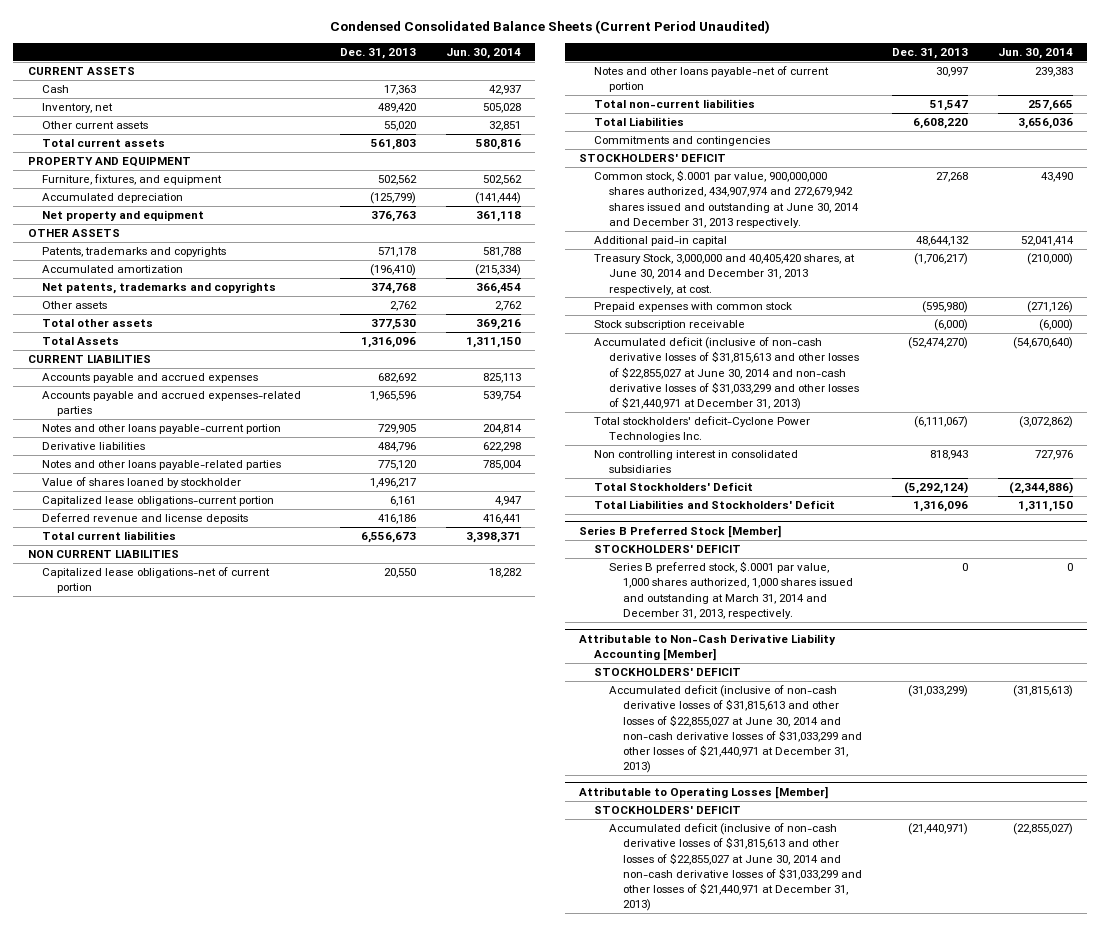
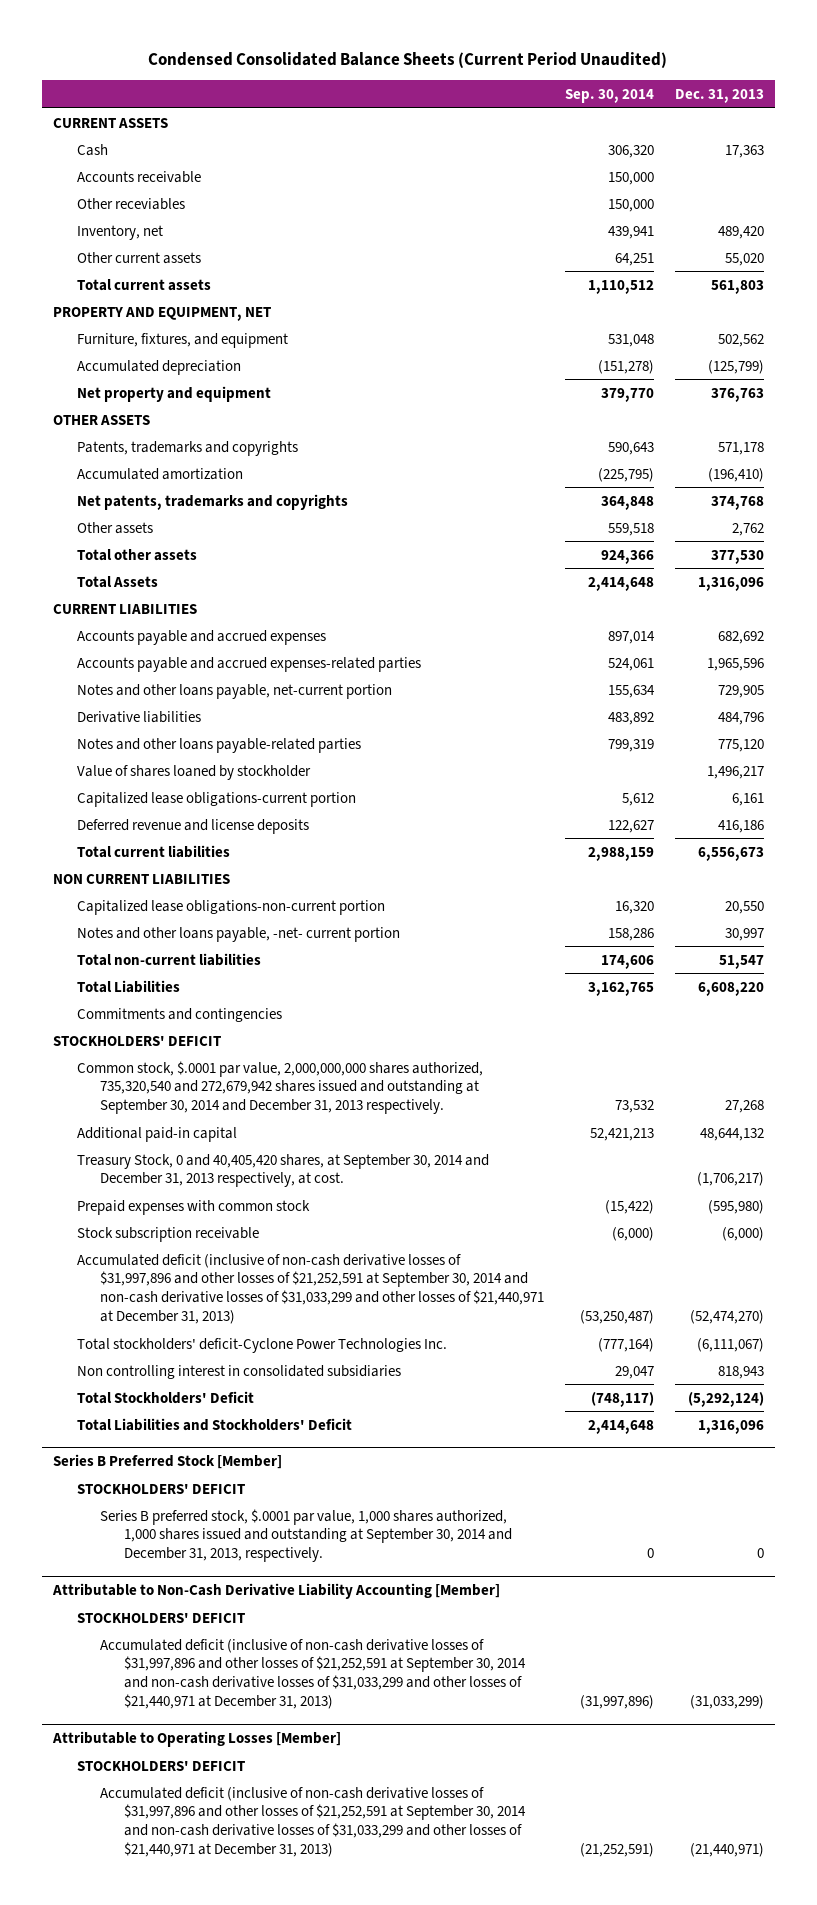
- | Dec. 31, 2013 | Jun. 30, 2014
+ | Sep. 30, 2014 | Dec. 31, 2013
+ Accounts receivable | 150,000 |
+ Other receviables | 150,000 |
- PROPERTY AND EQUIPMENT
+ PROPERTY AND EQUIPMENT, NET
- Notes and other loans payable-current portion | 729,905 | 204,814
+ Notes and other loans payable, net-current portion | 155,634 | 729,905
- Capitalized lease obligations-net of current portion | 20,550 | 18,282
- Notes and other loans payable-net of current portion | 30,997 | 239,383
+ Capitalized lease obligations-non-current portion | 16,320 | 20,550
+ Notes and other loans payable, -net- current portion | 158,286 | 30,997
- Common stock, $.0001 par value, 900,000,000 shares authorized, 434,907,974 and 272,679,942 shares issued and outstanding at June 30, 2014 and December 31, 2013 respectively. | 27,268 | 43,490
+ Common stock, $.0001 par value, 2,000,000,000 shares authorized, 735,320,540 and 272,679,942 shares issued and outstanding at September 30, 2014 and December 31, 2013 respectively. | 73,532 | 27,268
- Treasury Stock, 3,000,000 and 40,405,420 shares, at June 30, 2014 and December 31, 2013 respectively, at cost. | (1,706,217) | (210,000)
+ Treasury Stock, 0 and 40,405,420 shares, at September 30, 2014 and December 31, 2013 respectively, at cost. | | (1,706,217)
- Accumulated deficit (inclusive of non-cash derivative losses of $31,815,613 and other losses of $22,855,027 at June 30, 2014 and non-cash derivative losses of $31,033,299 and other losses of $21,440,971 at December 31, 2013) | (52,474,270) | (54,670,640)
+ Accumulated deficit (inclusive of non-cash derivative losses of $31,997,896 and other losses of $21,252,591 at September 30, 2014 and non-cash derivative losses of $31,033,299 and other losses of $21,440,971 at December 31, 2013) | (53,250,487) | (52,474,270)
@ Series B Preferred Stock [Member]
- Series B preferred stock, $.0001 par value, 1,000 shares authorized, 1,000 shares issued and outstanding at March 31, 2014 and December 31, 2013, respectively. | 0 | 0
+ Series B preferred stock, $.0001 par value, 1,000 shares authorized, 1,000 shares issued and outstanding at September 30, 2014 and December 31, 2013, respectively. | 0 | 0
@ Attributable to Non-Cash Derivative Liability Accounting [Member]
- Accumulated deficit (inclusive of non-cash derivative losses of $31,815,613 and other losses of $22,855,027 at June 30, 2014 and non-cash derivative losses of $31,033,299 and other losses of $21,440,971 at December 31, 2013) | (31,033,299) | (31,815,613)
+ Accumulated deficit (inclusive of non-cash derivative losses of $31,997,896 and other losses of $21,252,591 at September 30, 2014 and non-cash derivative losses of $31,033,299 and other losses of $21,440,971 at December 31, 2013) | (31,997,896) | (31,033,299)
@ Attributable to Operating Losses [Member]
- Accumulated deficit (inclusive of non-cash derivative losses of $31,815,613 and other losses of $22,855,027 at June 30, 2014 and non-cash derivative losses of $31,033,299 and other losses of $21,440,971 at December 31, 2013) | (21,440,971) | (22,855,027)
+ Accumulated deficit (inclusive of non-cash derivative losses of $31,997,896 and other losses of $21,252,591 at September 30, 2014 and non-cash derivative losses of $31,033,299 and other losses of $21,440,971 at December 31, 2013) | (21,252,591) | (21,440,971)

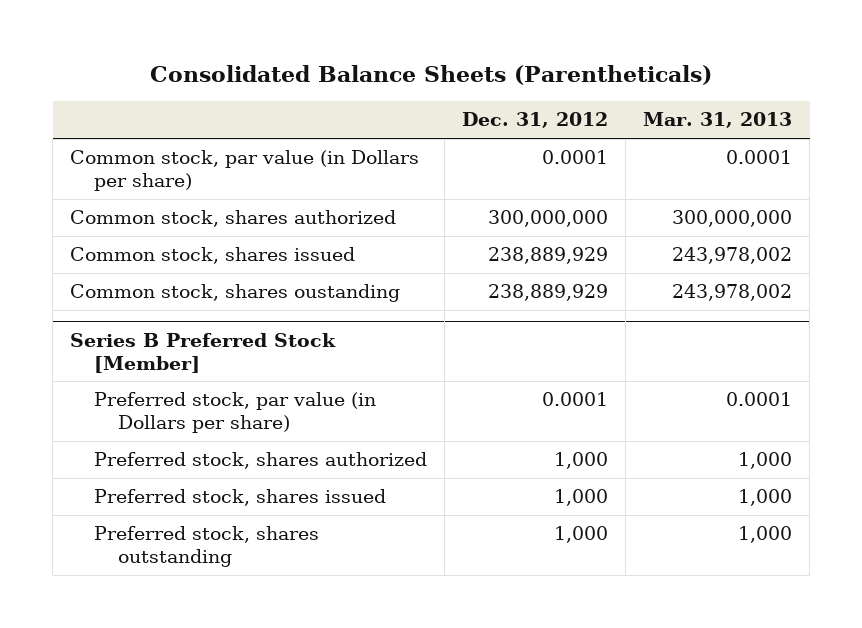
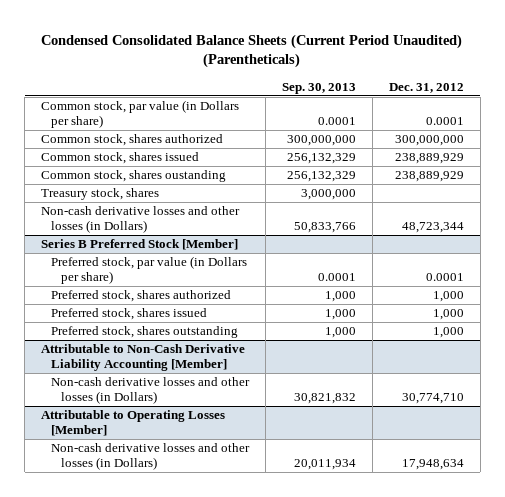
- Consolidated Balance Sheets (Parentheticals)
+ Condensed Consolidated Balance Sheets (Current Period Unaudited) (Parentheticals)
- | Dec. 31, 2012 | Mar. 31, 2013
+ | Sep. 30, 2013 | Dec. 31, 2012
+ Treasury stock, shares | 3,000,000 |
+ Non-cash derivative losses and other losses (in Dollars) | 50,833,766 | 48,723,344
+ Attributable to Non-Cash Derivative Liability Accounting [Member]
+ Non-cash derivative losses and other losses (in Dollars) | 30,821,832 | 30,774,710
+ Attributable to Operating Losses [Member]
+ Non-cash derivative losses and other losses (in Dollars) | 20,011,934 | 17,948,634

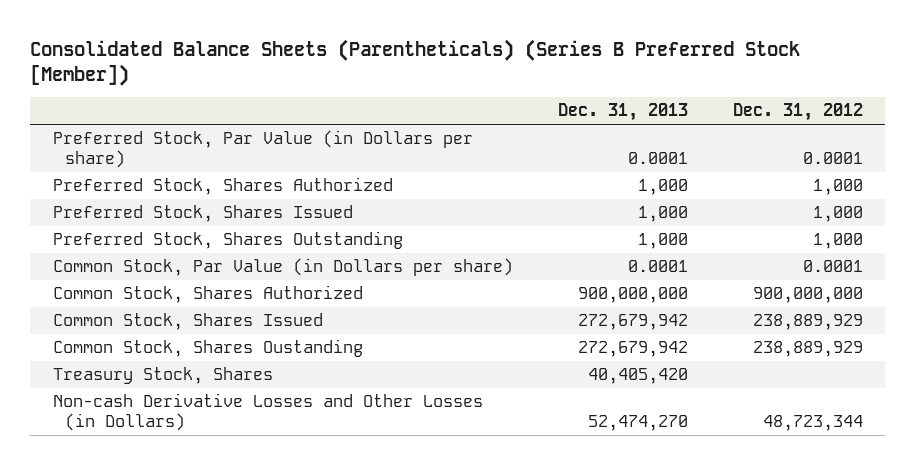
- Condensed Consolidated Balance Sheets (Current Period Unaudited) (Parentheticals)
+ Consolidated Balance Sheets (Parentheticals) (Series B Preferred Stock [Member])
- | Sep. 30, 2013 | Dec. 31, 2012
+ | Dec. 31, 2013 | Dec. 31, 2012
- Common stock, par value (in Dollars per share) | 0.0001 | 0.0001
- Common stock, shares authorized | 300,000,000 | 300,000,000
- Common stock, shares issued | 256,132,329 | 238,889,929
- Common stock, shares oustanding | 256,132,329 | 238,889,929
- Treasury stock, shares | 3,000,000 |
- Non-cash derivative losses and other losses (in Dollars) | 50,833,766 | 48,723,344
- Series B Preferred Stock [Member]
- Preferred stock, par value (in Dollars per share) | 0.0001 | 0.0001
- Preferred stock, shares authorized | 1,000 | 1,000
- Preferred stock, shares issued | 1,000 | 1,000
- Preferred stock, shares outstanding | 1,000 | 1,000
- Attributable to Non-Cash Derivative Liability Accounting [Member]
- Non-cash derivative losses and other losses (in Dollars) | 30,821,832 | 30,774,710
- Attributable to Operating Losses [Member]
- Non-cash derivative losses and other losses (in Dollars) | 20,011,934 | 17,948,634
+ Preferred Stock, Par Value (in Dollars per share) | 0.0001 | 0.0001
+ Preferred Stock, Shares Authorized | 1,000 | 1,000
+ Preferred Stock, Shares Issued | 1,000 | 1,000
+ Preferred Stock, Shares Outstanding | 1,000 | 1,000
+ Common Stock, Par Value (in Dollars per share) | 0.0001 | 0.0001
+ Common Stock, Shares Authorized | 900,000,000 | 900,000,000
+ Common Stock, Shares Issued | 272,679,942 | 238,889,929
+ Common Stock, Shares Oustanding | 272,679,942 | 238,889,929
+ Treasury Stock, Shares | 40,405,420 |
+ Non-cash Derivative Losses and Other Losses (in Dollars) | 52,474,270 | 48,723,344

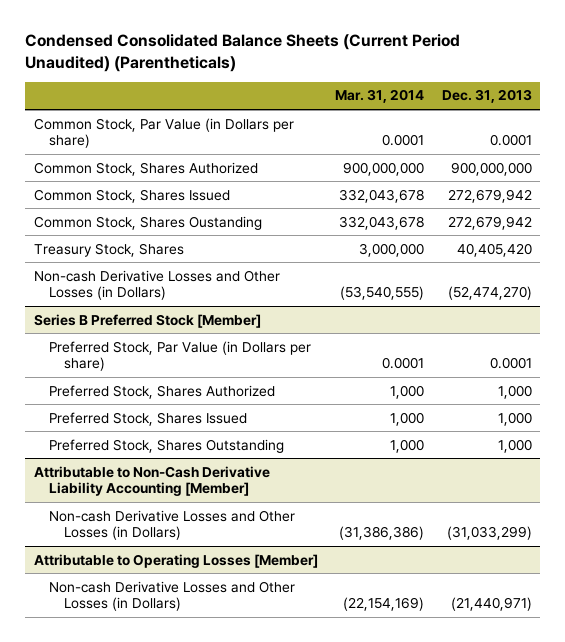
- Consolidated Balance Sheets (Parentheticals) (Series B Preferred Stock [Member])
+ Condensed Consolidated Balance Sheets (Current Period Unaudited) (Parentheticals)
- | Dec. 31, 2013 | Dec. 31, 2012
+ | Mar. 31, 2014 | Dec. 31, 2013
- Preferred Stock, Par Value (in Dollars per share) | 0.0001 | 0.0001
- Preferred Stock, Shares Authorized | 1,000 | 1,000
- Preferred Stock, Shares Issued | 1,000 | 1,000
- Preferred Stock, Shares Outstanding | 1,000 | 1,000
- Non-cash Derivative Losses and Other Losses (in Dollars) | 52,474,270 | 48,723,344
+ Non-cash Derivative Losses and Other Losses (in Dollars) | (53,540,555) | (52,474,270)
+ Series B Preferred Stock [Member]
+ Preferred Stock, Par Value (in Dollars per share) | 0.0001 | 0.0001
+ Preferred Stock, Shares Authorized | 1,000 | 1,000
+ Preferred Stock, Shares Issued | 1,000 | 1,000
+ Preferred Stock, Shares Outstanding | 1,000 | 1,000
+ Attributable to Non-Cash Derivative Liability Accounting [Member]
+ Non-cash Derivative Losses and Other Losses (in Dollars) | (31,386,386) | (31,033,299)
+ Attributable to Operating Losses [Member]
+ Non-cash Derivative Losses and Other Losses (in Dollars) | (22,154,169) | (21,440,971)

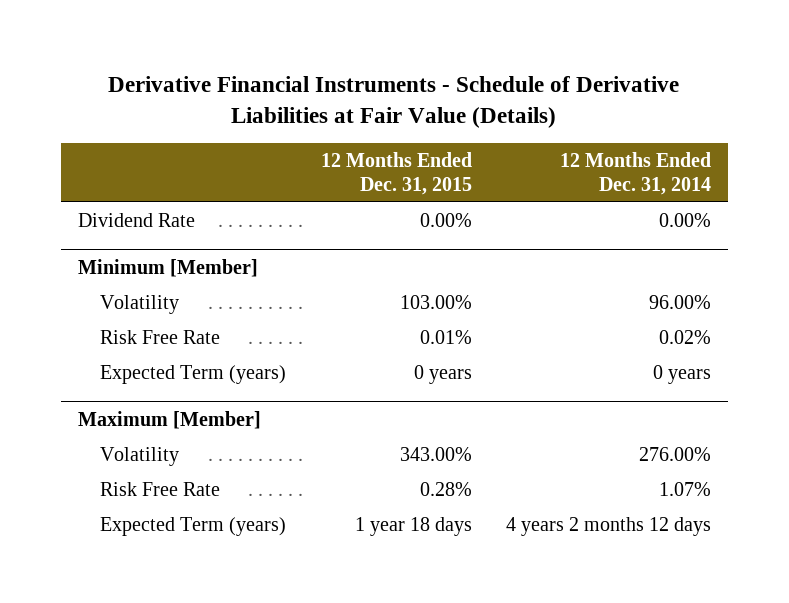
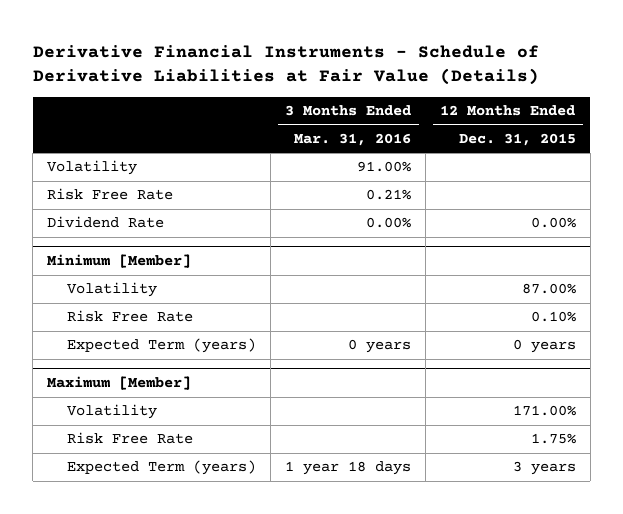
- | 12 Months Ended Dec. 31, 2015 | 12 Months Ended Dec. 31, 2014
+ | 3 Months Ended Mar. 31, 2016 | 12 Months Ended Dec. 31, 2015
+ Volatility | 91.00% |
+ Risk Free Rate | 0.21% |
@ Minimum [Member]
- Volatility | 103.00% | 96.00%
- Risk Free Rate | 0.01% | 0.02%
+ Volatility | | 87.00%
+ Risk Free Rate | | 0.10%
@ Maximum [Member]
- Volatility | 343.00% | 276.00%
- Risk Free Rate | 0.28% | 1.07%
- Expected Term (years) | 1 year 18 days | 4 years 2 months 12 days
+ Volatility | | 171.00%
+ Risk Free Rate | | 1.75%
+ Expected Term (years) | 1 year 18 days | 3 years

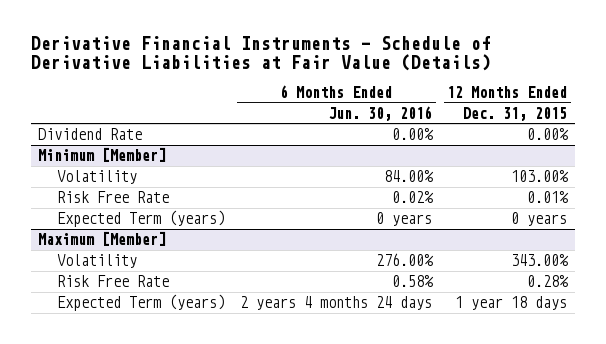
- | 3 Months Ended Mar. 31, 2016 | 12 Months Ended Dec. 31, 2015
+ | 6 Months Ended Jun. 30, 2016 | 12 Months Ended Dec. 31, 2015
- Volatility | 91.00% |
- Risk Free Rate | 0.21% |
@ Minimum [Member]
- Volatility | | 87.00%
- Risk Free Rate | | 0.10%
+ Volatility | 84.00% | 103.00%
+ Risk Free Rate | 0.02% | 0.01%
@ Maximum [Member]
- Volatility | | 171.00%
- Risk Free Rate | | 1.75%
- Expected Term (years) | 1 year 18 days | 3 years
+ Volatility | 276.00% | 343.00%
+ Risk Free Rate | 0.58% | 0.28%
+ Expected Term (years) | 2 years 4 months 24 days | 1 year 18 days

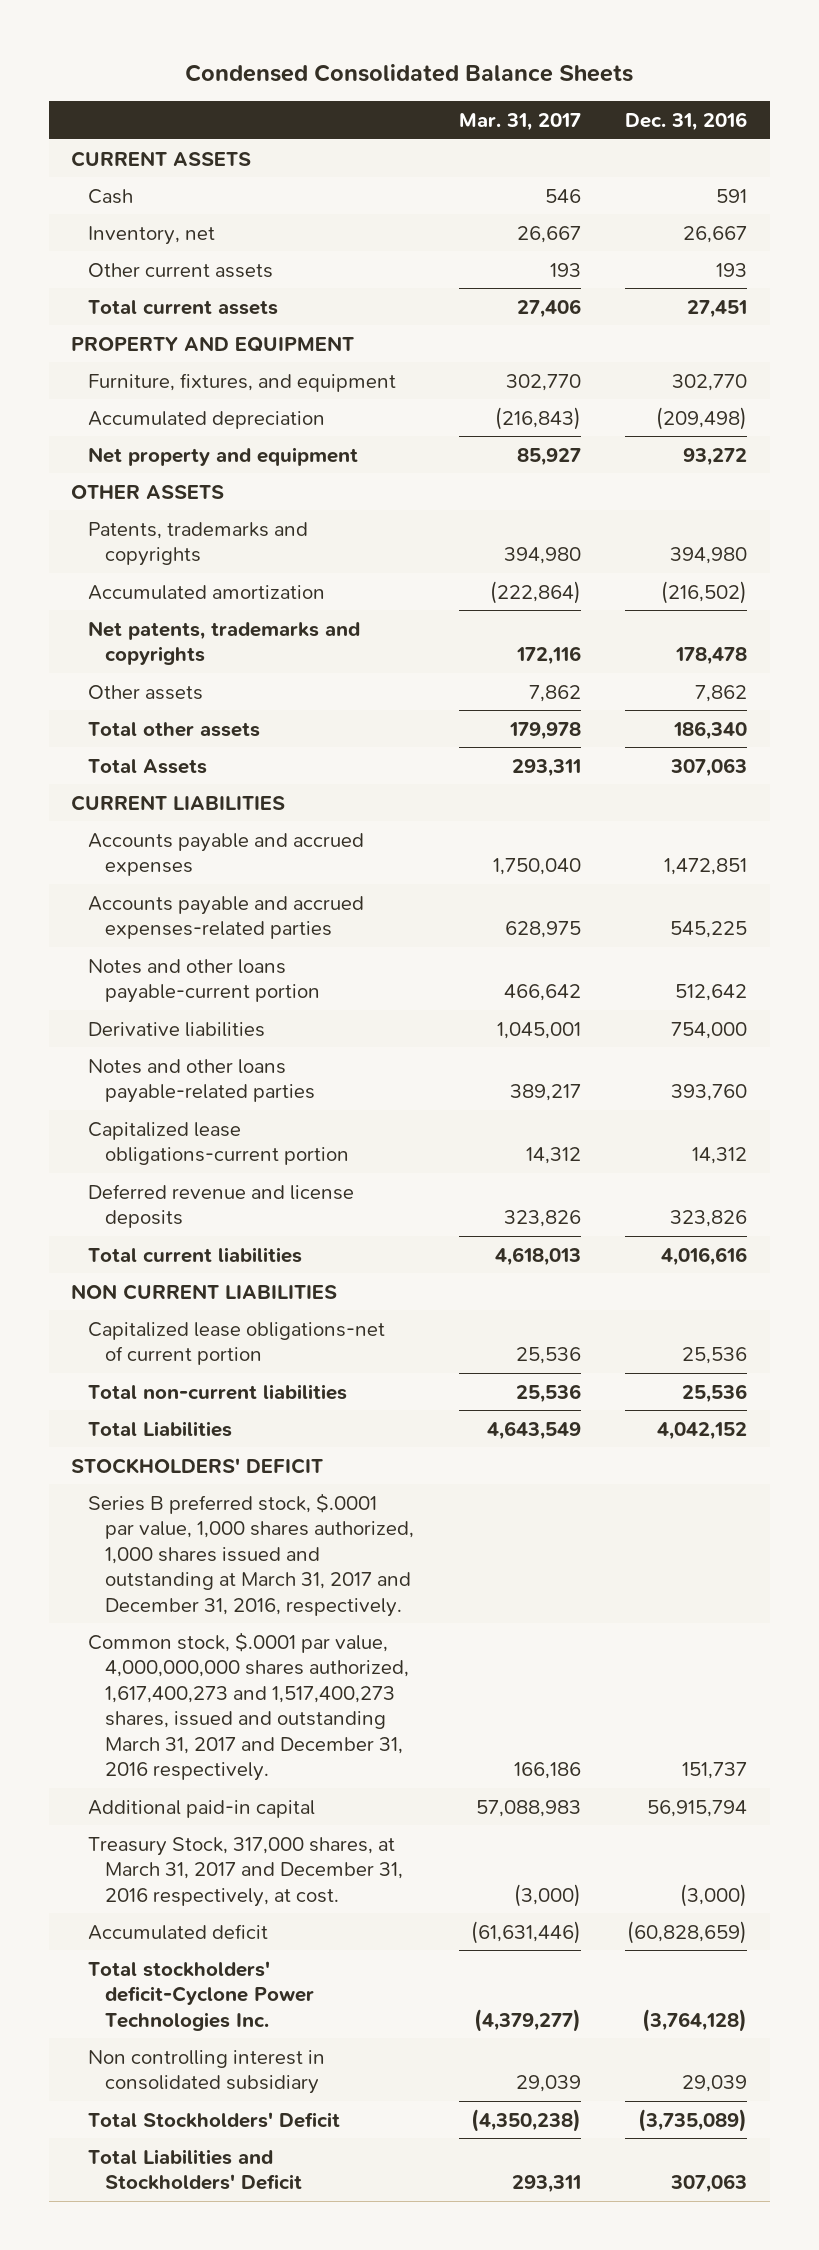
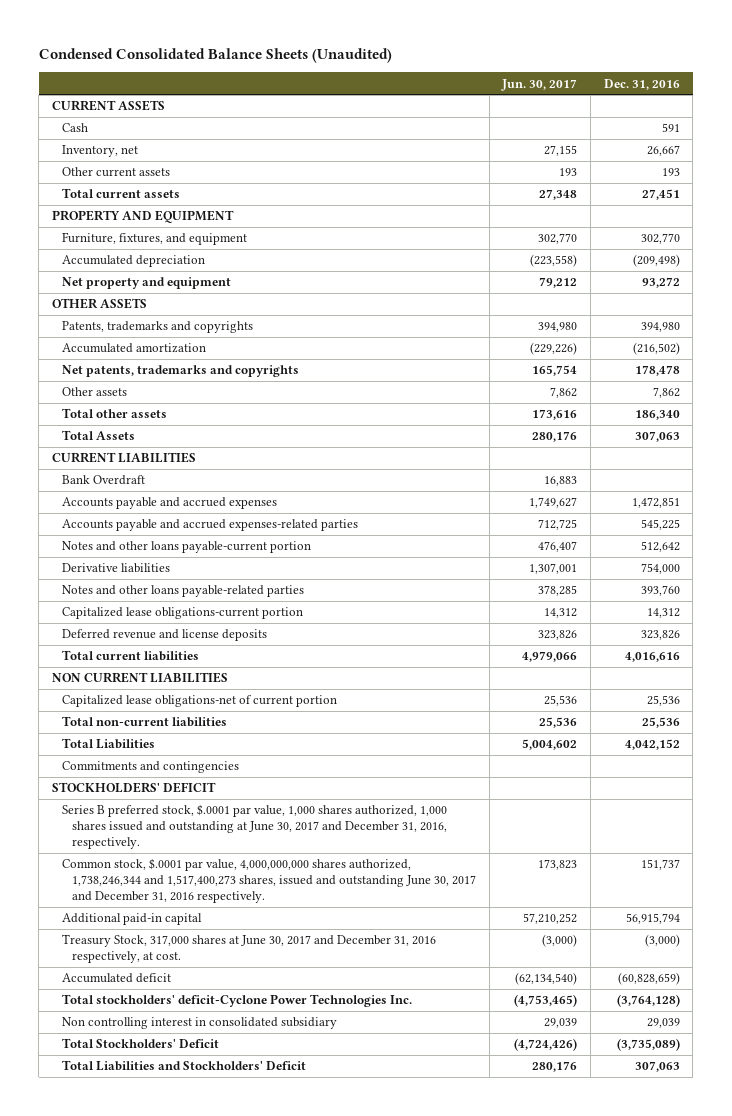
- Condensed Consolidated Balance Sheets
+ Condensed Consolidated Balance Sheets (Unaudited)
- | Mar. 31, 2017 | Dec. 31, 2016
+ | Jun. 30, 2017 | Dec. 31, 2016
+ Bank Overdraft | 16,883 |
+ Commitments and contingencies
- Series B preferred stock, $.0001 par value, 1,000 shares authorized, 1,000 shares issued and outstanding at March 31, 2017 and December 31, 2016, respectively.
- Common stock, $.0001 par value, 4,000,000,000 shares authorized, 1,617,400,273 and 1,517,400,273 shares, issued and outstanding March 31, 2017 and December 31, 2016 respectively. | 166,186 | 151,737
+ Series B preferred stock, $.0001 par value, 1,000 shares authorized, 1,000 shares issued and outstanding at June 30, 2017 and December 31, 2016, respectively.
+ Common stock, $.0001 par value, 4,000,000,000 shares authorized, 1,738,246,344 and 1,517,400,273 shares, issued and outstanding June 30, 2017 and December 31, 2016 respectively. | 173,823 | 151,737
- Treasury Stock, 317,000 shares, at March 31, 2017 and December 31, 2016 respectively, at cost. | (3,000) | (3,000)
+ Treasury Stock, 317,000 shares at June 30, 2017 and December 31, 2016 respectively, at cost. | (3,000) | (3,000)

